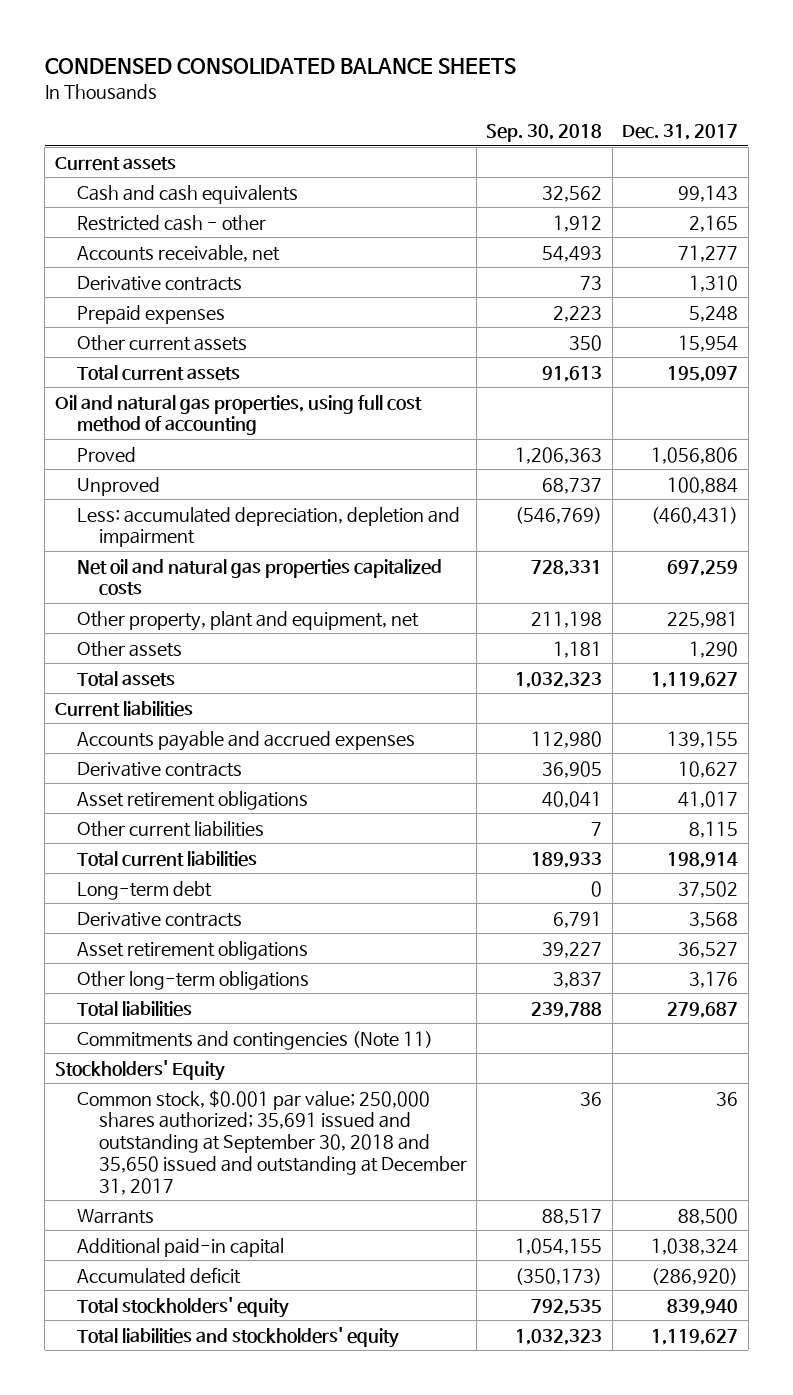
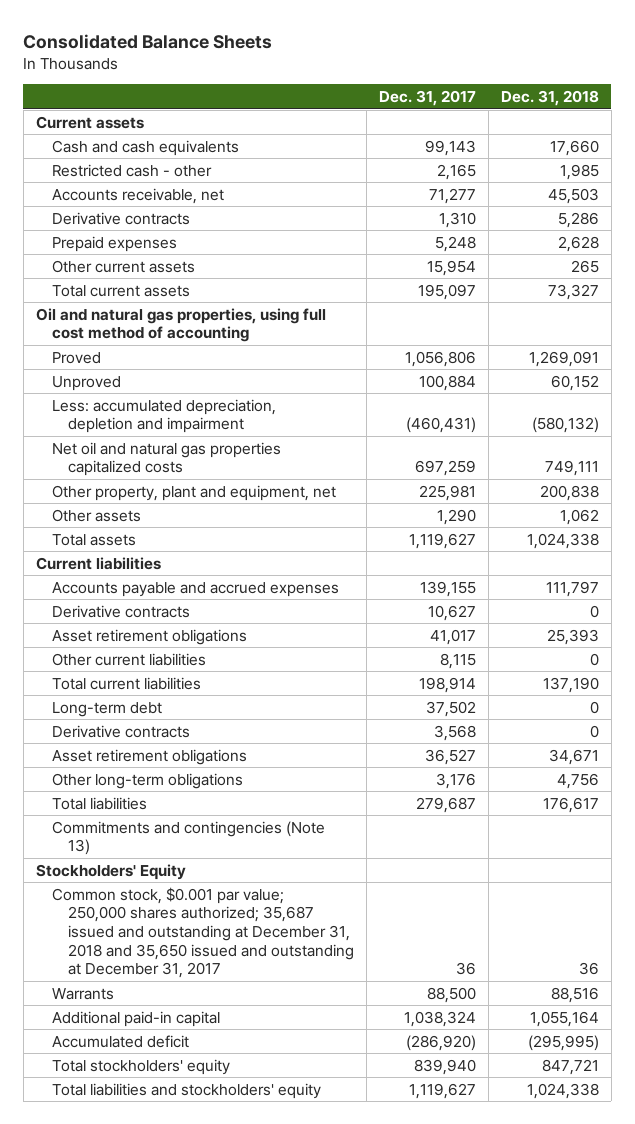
- CONDENSED CONSOLIDATED BALANCE SHEETS
+ Consolidated Balance Sheets
- | Sep. 30, 2018 | Dec. 31, 2017
+ | Dec. 31, 2017 | Dec. 31, 2018
- Commitments and contingencies (Note 11)
+ Commitments and contingencies (Note 13)
- Common stock, $0.001 par value; 250,000 shares authorized; 35,691 issued and outstanding at September 30, 2018 and 35,650 issued and outstanding at December 31, 2017 | 36 | 36
+ Common stock, $0.001 par value; 250,000 shares authorized; 35,687 issued and outstanding at December 31, 2018 and 35,650 issued and outstanding at December 31, 2017 | 36 | 36

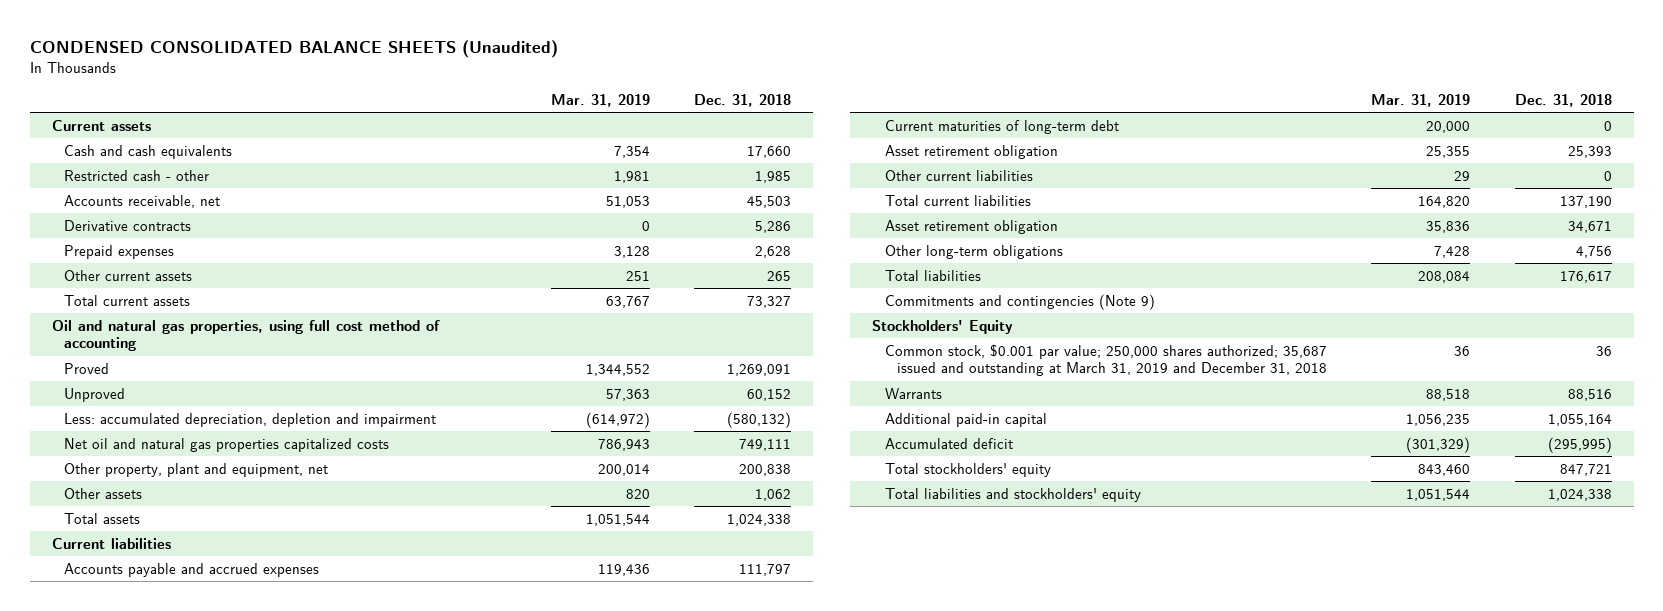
- Consolidated Balance Sheets
+ CONDENSED CONSOLIDATED BALANCE SHEETS (Unaudited)
- | Dec. 31, 2017 | Dec. 31, 2018
+ | Mar. 31, 2019 | Dec. 31, 2018
- Derivative contracts | 10,627 | 0
- Asset retirement obligations | 41,017 | 25,393
+ Current maturities of long-term debt | 20,000 | 0
+ Asset retirement obligation | 25,355 | 25,393
- Long-term debt | 37,502 | 0
- Derivative contracts | 3,568 | 0
- Asset retirement obligations | 36,527 | 34,671
+ Asset retirement obligation | 35,836 | 34,671
- Commitments and contingencies (Note 13)
+ Commitments and contingencies (Note 9)
- Common stock, $0.001 par value; 250,000 shares authorized; 35,687 issued and outstanding at December 31, 2018 and 35,650 issued and outstanding at December 31, 2017 | 36 | 36
+ Common stock, $0.001 par value; 250,000 shares authorized; 35,687 issued and outstanding at March 31, 2019 and December 31, 2018 | 36 | 36

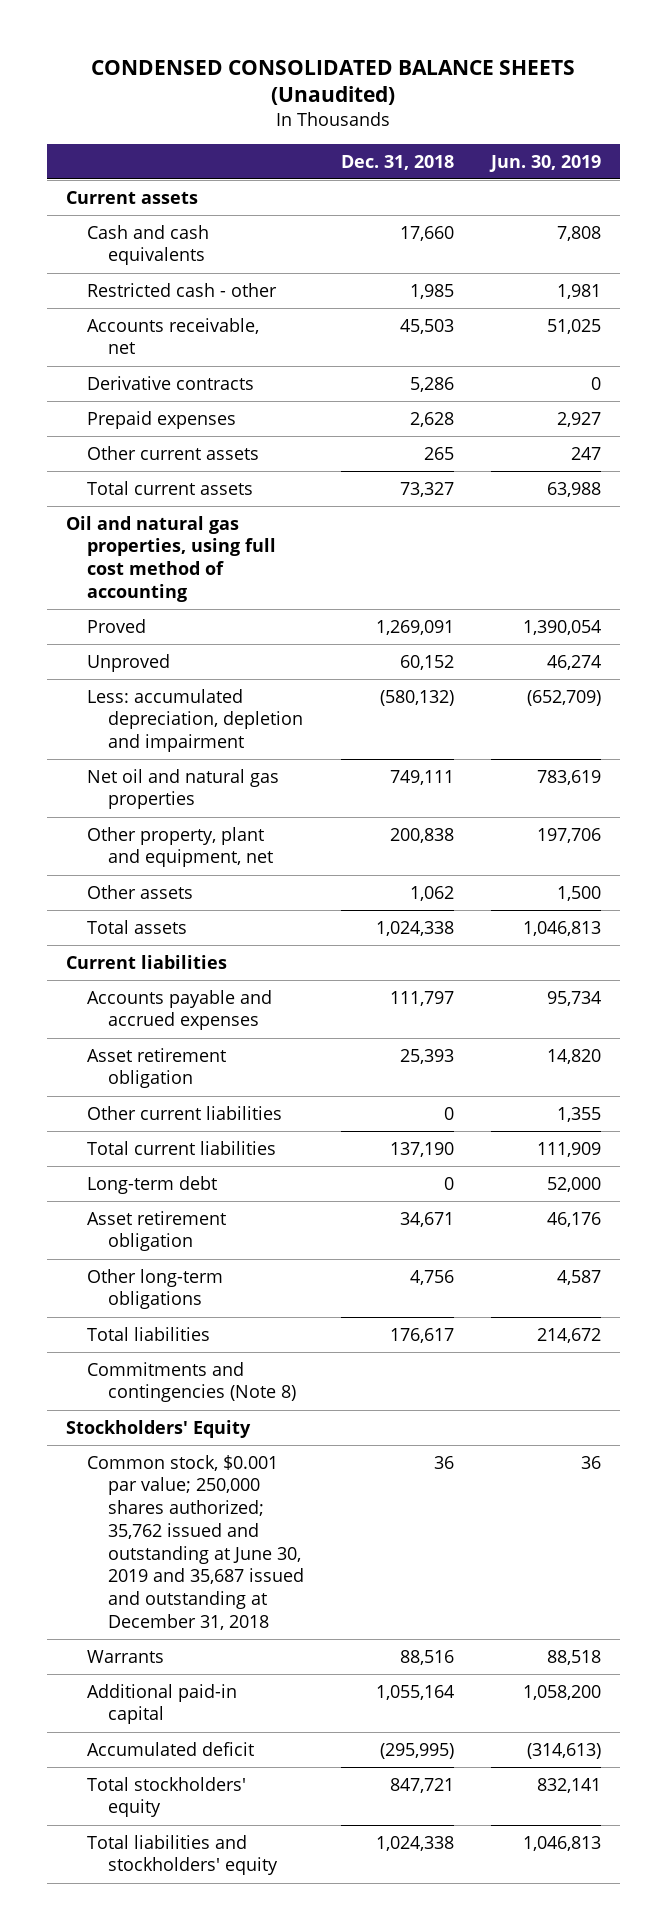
- | Mar. 31, 2019 | Dec. 31, 2018
+ | Dec. 31, 2018 | Jun. 30, 2019
- Net oil and natural gas properties capitalized costs | 786,943 | 749,111
+ Net oil and natural gas properties | 749,111 | 783,619
- Current maturities of long-term debt | 20,000 | 0
+ Long-term debt | 0 | 52,000
- Commitments and contingencies (Note 9)
+ Commitments and contingencies (Note 8)
- Common stock, $0.001 par value; 250,000 shares authorized; 35,687 issued and outstanding at March 31, 2019 and December 31, 2018 | 36 | 36
+ Common stock, $0.001 par value; 250,000 shares authorized; 35,762 issued and outstanding at June 30, 2019 and 35,687 issued and outstanding at December 31, 2018 | 36 | 36

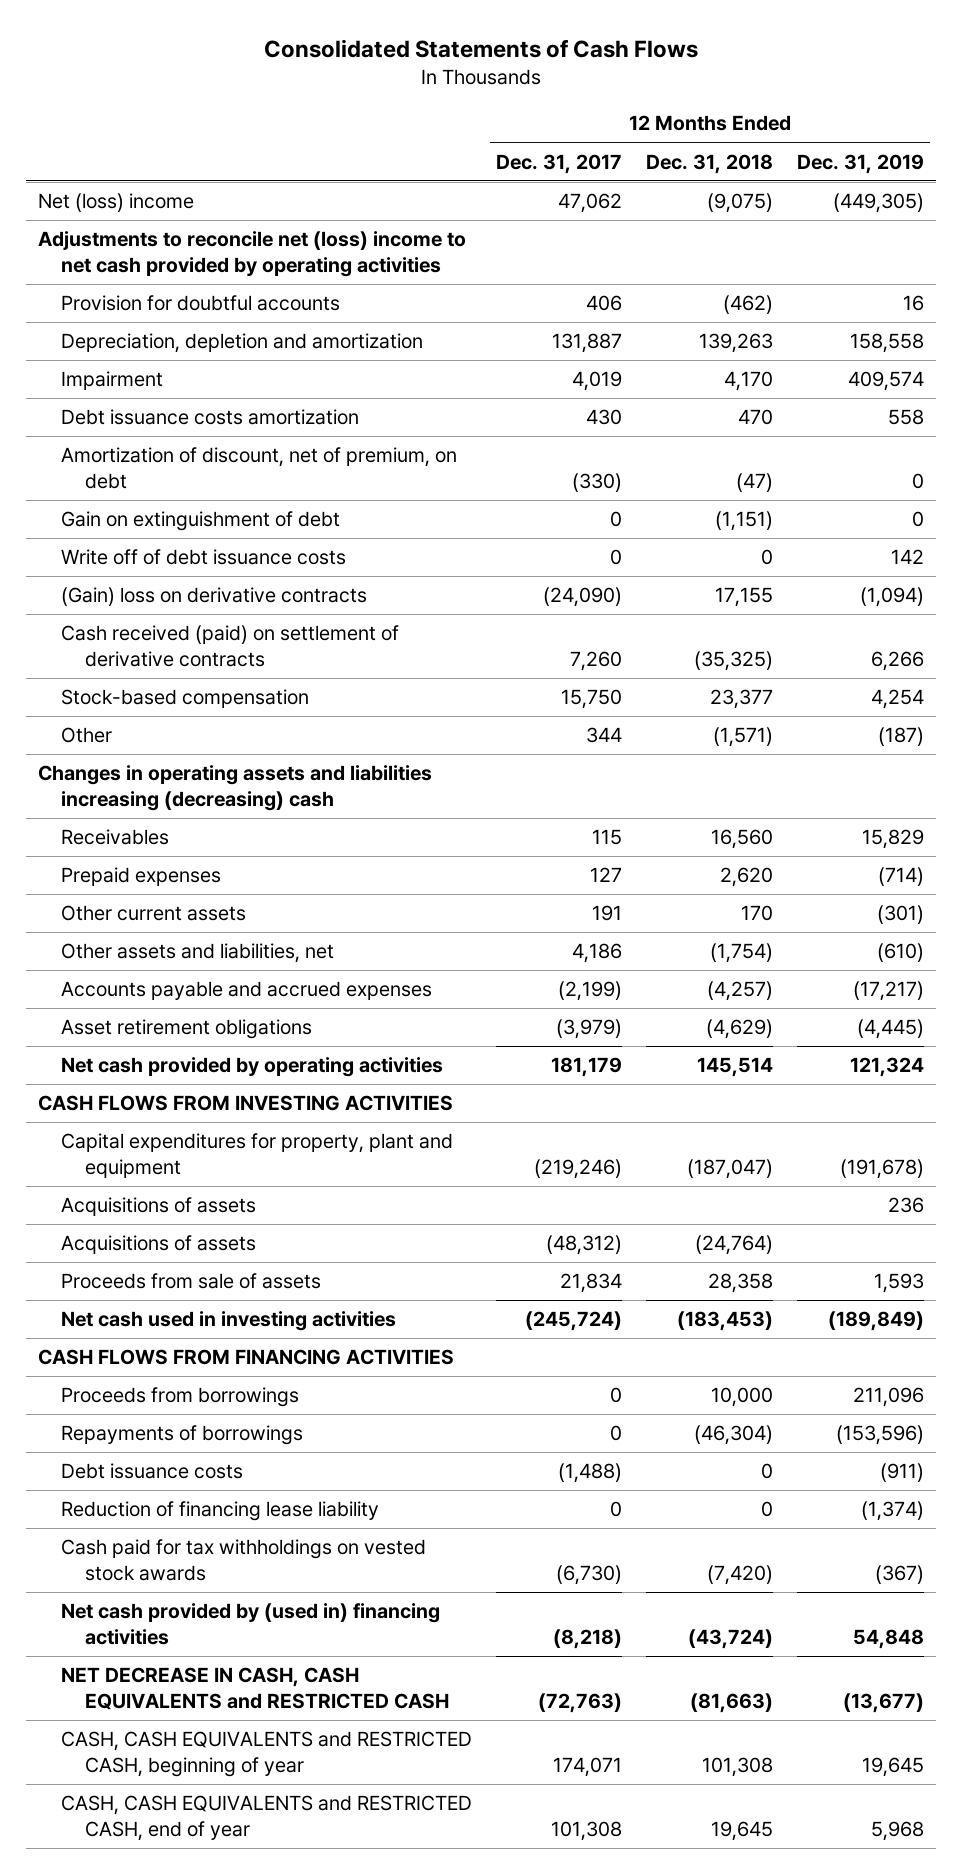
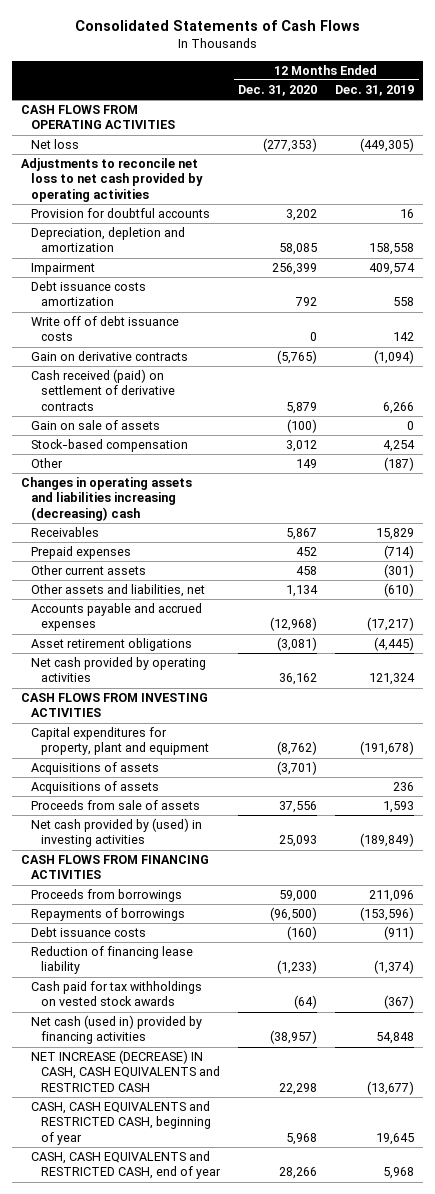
- | 12 Months Ended Dec. 31, 2017 | 12 Months Ended Dec. 31, 2018 | 12 Months Ended Dec. 31, 2019
+ | 12 Months Ended Dec. 31, 2020 | 12 Months Ended Dec. 31, 2019
- Net (loss) income | 47,062 | (9,075) | (449,305)
- Adjustments to reconcile net (loss) income to net cash provided by operating activities
+ CASH FLOWS FROM OPERATING ACTIVITIES
+ Net loss | (277,353) | (449,305)
+ Adjustments to reconcile net loss to net cash provided by operating activities
- Amortization of discount, net of premium, on debt | (330) | (47) | 0
- Gain on extinguishment of debt | 0 | (1,151) | 0
- (Gain) loss on derivative contracts | (24,090) | 17,155 | (1,094)
+ Gain on derivative contracts | (5,765) | (1,094)
+ Gain on sale of assets | (100) | 0
moved down: Acquisitions of assets | | 236
- Net cash used in investing activities | (245,724) | (183,453) | (189,849)
+ Net cash provided by (used) in investing activities | 25,093 | (189,849)
- Net cash provided by (used in) financing activities | (8,218) | (43,724) | 54,848
- NET DECREASE IN CASH, CASH EQUIVALENTS and RESTRICTED CASH | (72,763) | (81,663) | (13,677)
+ Net cash (used in) provided by financing activities | (38,957) | 54,848
+ NET INCREASE (DECREASE) IN CASH, CASH EQUIVALENTS and RESTRICTED CASH | 22,298 | (13,677)

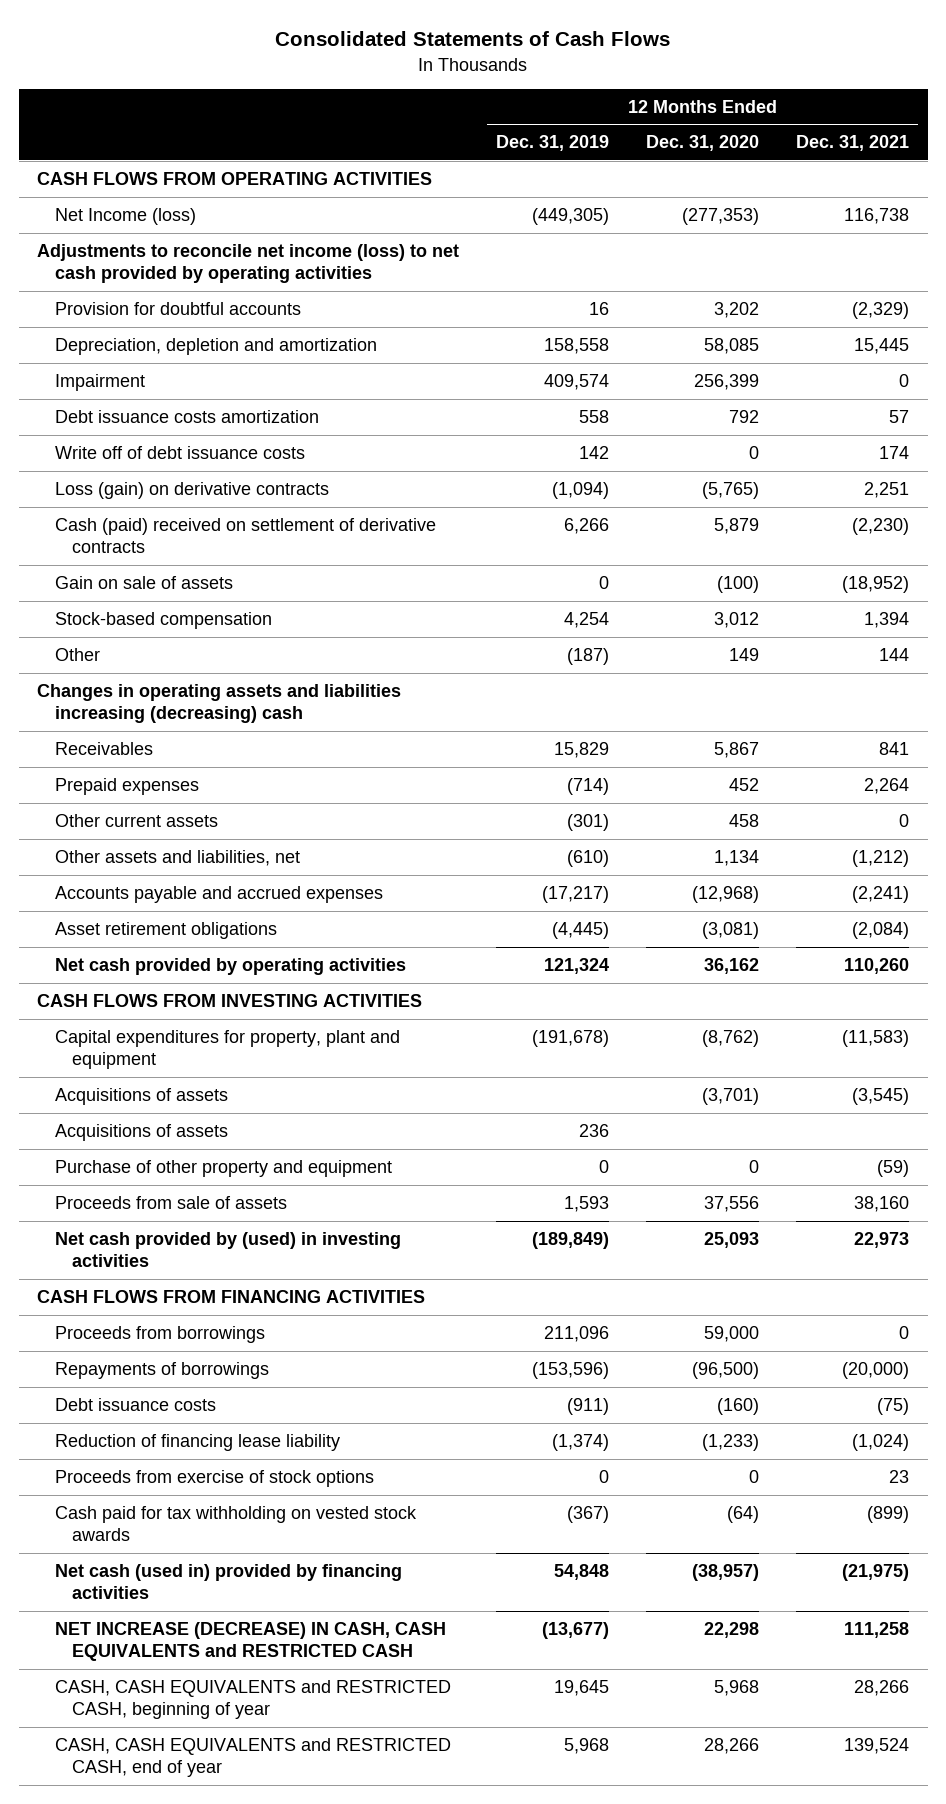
- | 12 Months Ended Dec. 31, 2020 | 12 Months Ended Dec. 31, 2019
+ | 12 Months Ended Dec. 31, 2019 | 12 Months Ended Dec. 31, 2020 | 12 Months Ended Dec. 31, 2021
- Net loss | (277,353) | (449,305)
- Adjustments to reconcile net loss to net cash provided by operating activities
+ Net Income (loss) | (449,305) | (277,353) | 116,738
+ Adjustments to reconcile net income (loss) to net cash provided by operating activities
- Gain on derivative contracts | (5,765) | (1,094)
- Cash received (paid) on settlement of derivative contracts | 5,879 | 6,266
+ Loss (gain) on derivative contracts | (1,094) | (5,765) | 2,251
+ Cash (paid) received on settlement of derivative contracts | 6,266 | 5,879 | (2,230)
+ Purchase of other property and equipment | 0 | 0 | (59)
- Cash paid for tax withholdings on vested stock awards | (64) | (367)
+ Proceeds from exercise of stock options | 0 | 0 | 23
+ Cash paid for tax withholding on vested stock awards | (367) | (64) | (899)

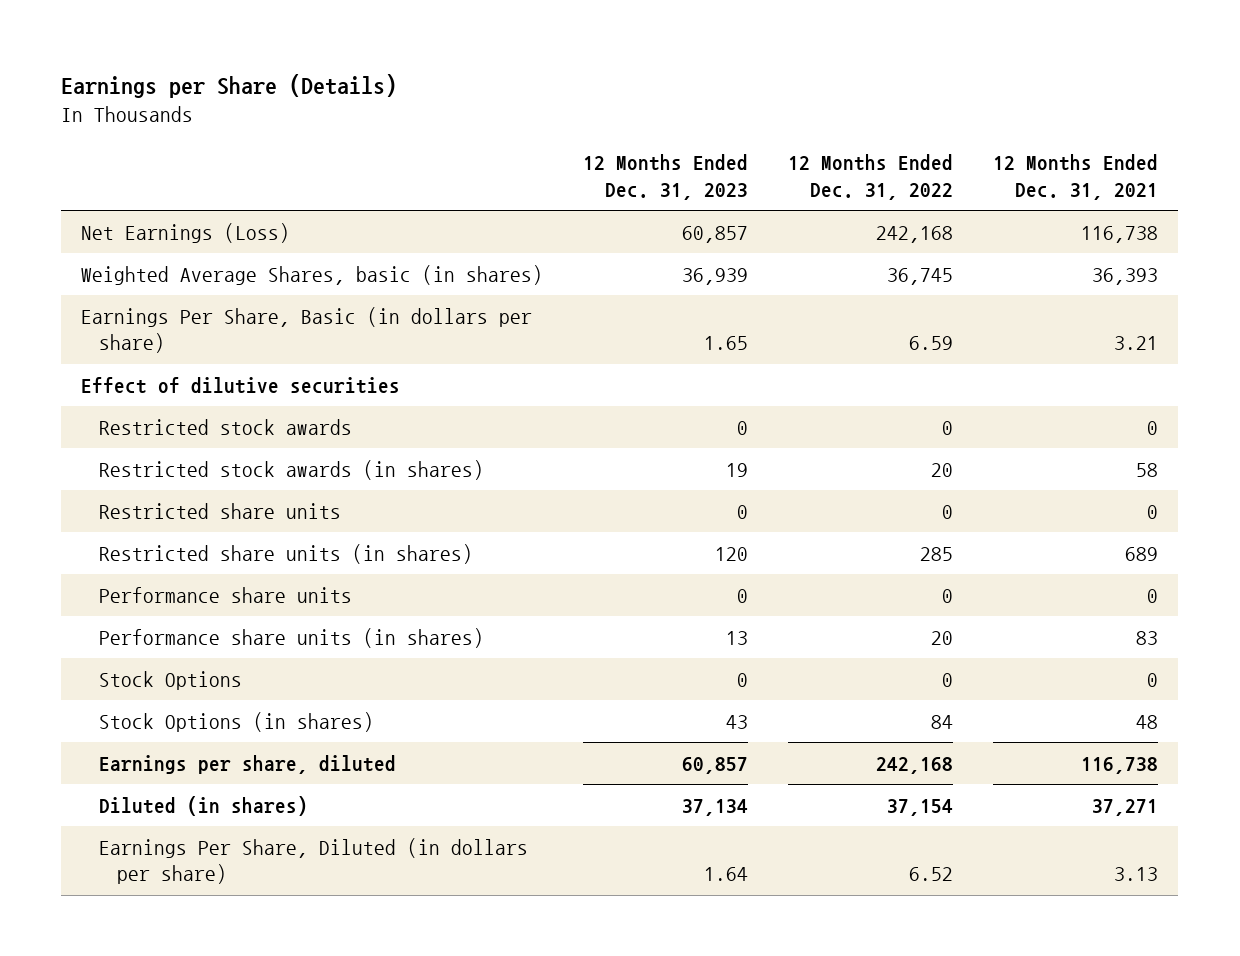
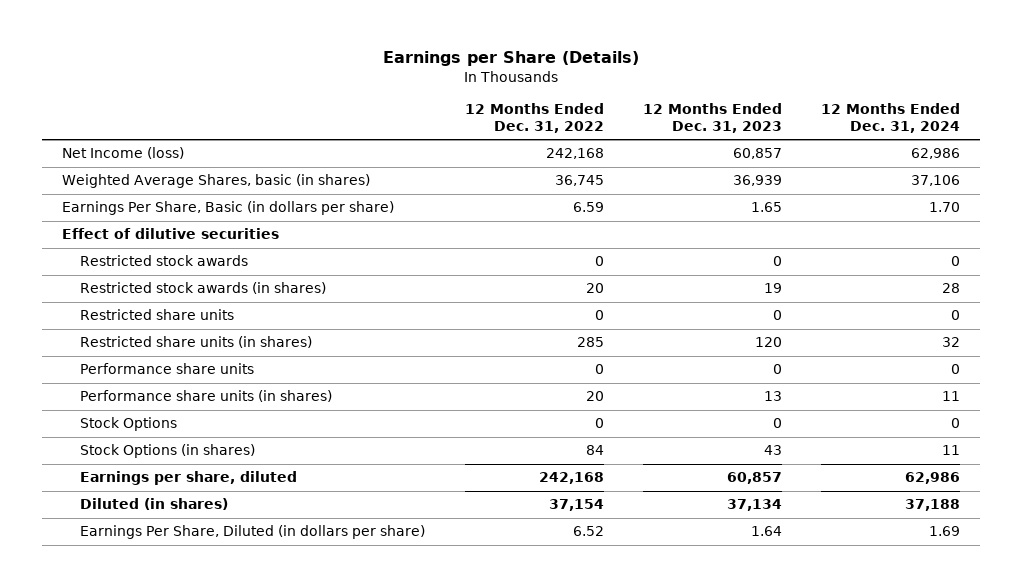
- | 12 Months Ended Dec. 31, 2023 | 12 Months Ended Dec. 31, 2022 | 12 Months Ended Dec. 31, 2021
+ | 12 Months Ended Dec. 31, 2022 | 12 Months Ended Dec. 31, 2023 | 12 Months Ended Dec. 31, 2024
- Net Earnings (Loss) | 60,857 | 242,168 | 116,738
+ Net Income (loss) | 242,168 | 60,857 | 62,986

